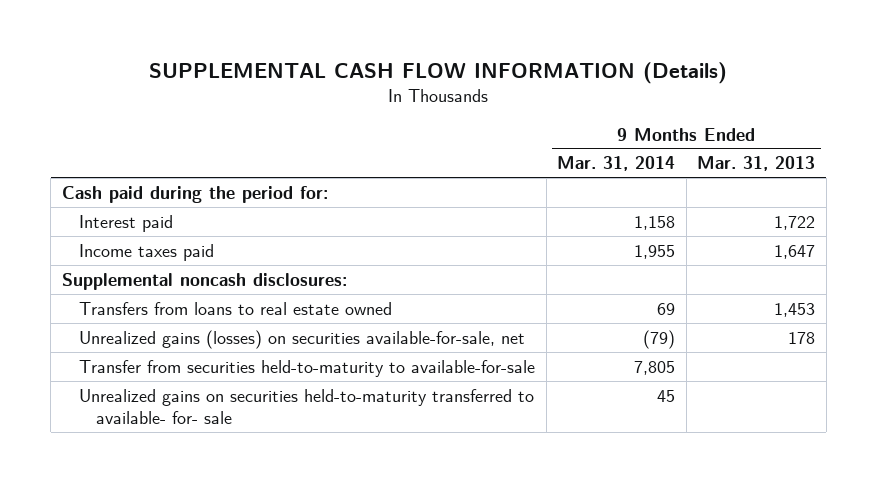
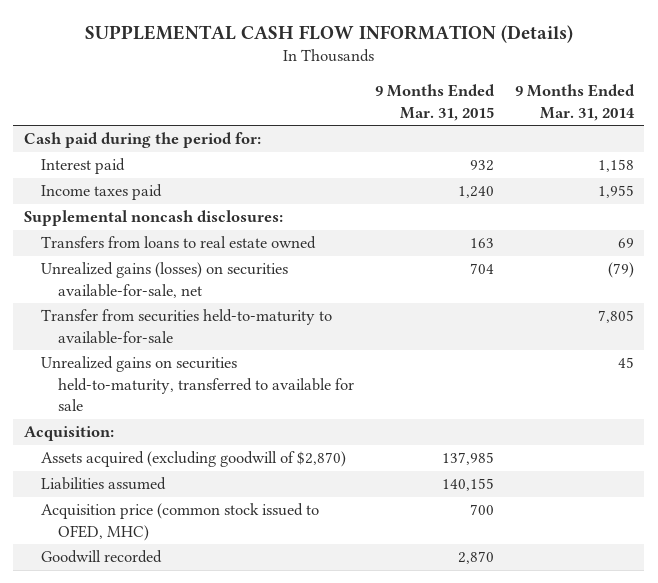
- | 9 Months Ended Mar. 31, 2014 | 9 Months Ended Mar. 31, 2013
+ | 9 Months Ended Mar. 31, 2015 | 9 Months Ended Mar. 31, 2014
- Unrealized gains on securities held-to-maturity transferred to available- for- sale | 45 |
+ Unrealized gains on securities held-to-maturity, transferred to available for sale | | 45
+ Acquisition:
+ Assets acquired (excluding goodwill of $2,870) | 137,985 |
+ Liabilities assumed | 140,155 |
+ Acquisition price (common stock issued to OFED, MHC) | 700 |
+ Goodwill recorded | 2,870 |

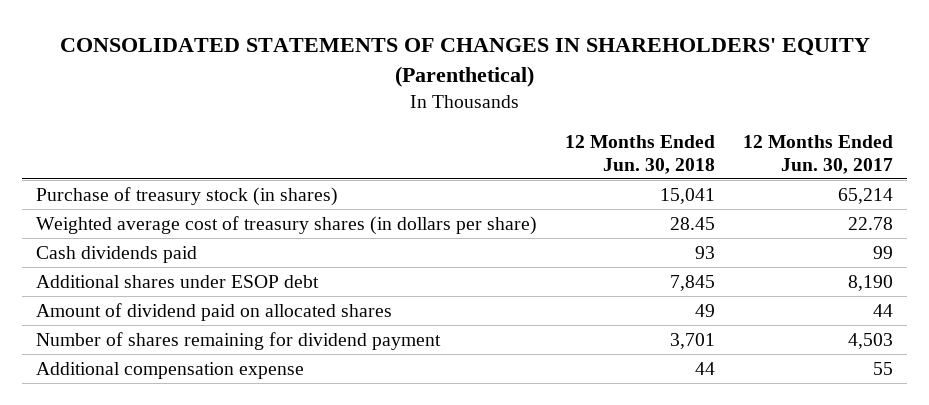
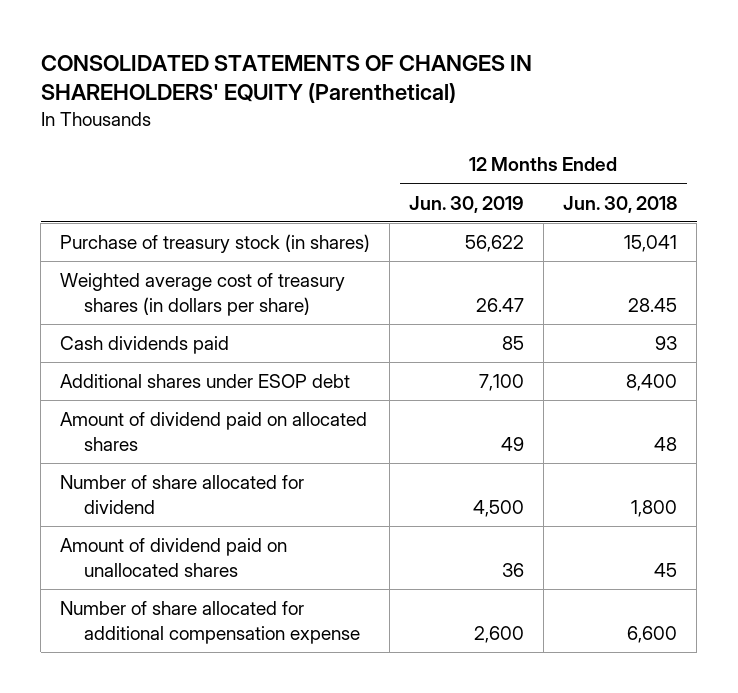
- | 12 Months Ended Jun. 30, 2018 | 12 Months Ended Jun. 30, 2017
+ | 12 Months Ended Jun. 30, 2019 | 12 Months Ended Jun. 30, 2018
- Additional shares under ESOP debt | 7,845 | 8,190
- Amount of dividend paid on allocated shares | 49 | 44
- Number of shares remaining for dividend payment | 3,701 | 4,503
- Additional compensation expense | 44 | 55
+ Additional shares under ESOP debt | 7,100 | 8,400
+ Amount of dividend paid on allocated shares | 49 | 48
+ Number of share allocated for dividend | 4,500 | 1,800
+ Amount of dividend paid on unallocated shares | 36 | 45
+ Number of share allocated for additional compensation expense | 2,600 | 6,600

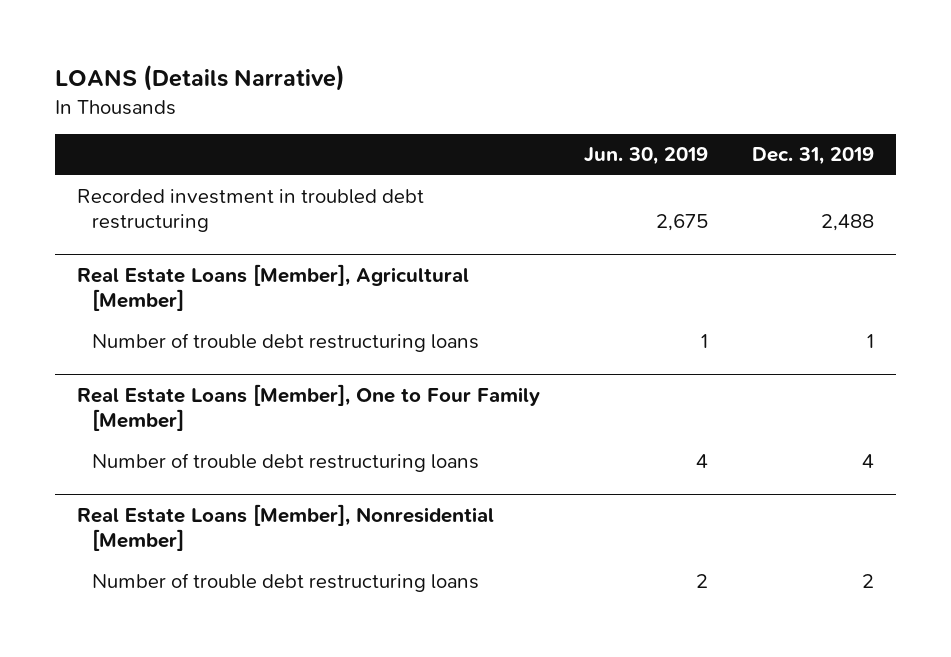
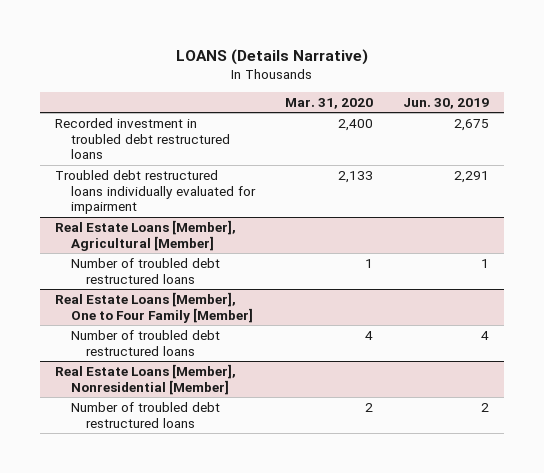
- | Jun. 30, 2019 | Dec. 31, 2019
+ | Mar. 31, 2020 | Jun. 30, 2019
- Recorded investment in troubled debt restructuring | 2,675 | 2,488
+ Recorded investment in troubled debt restructured loans | 2,400 | 2,675
+ Troubled debt restructured loans individually evaluated for impairment | 2,133 | 2,291
@ Real Estate Loans [Member], Agricultural [Member]
- Number of trouble debt restructuring loans | 1 | 1
+ Number of troubled debt restructured loans | 1 | 1
@ Real Estate Loans [Member], One to Four Family [Member]
- Number of trouble debt restructuring loans | 4 | 4
+ Number of troubled debt restructured loans | 4 | 4
@ Real Estate Loans [Member], Nonresidential [Member]
- Number of trouble debt restructuring loans | 2 | 2
+ Number of troubled debt restructured loans | 2 | 2

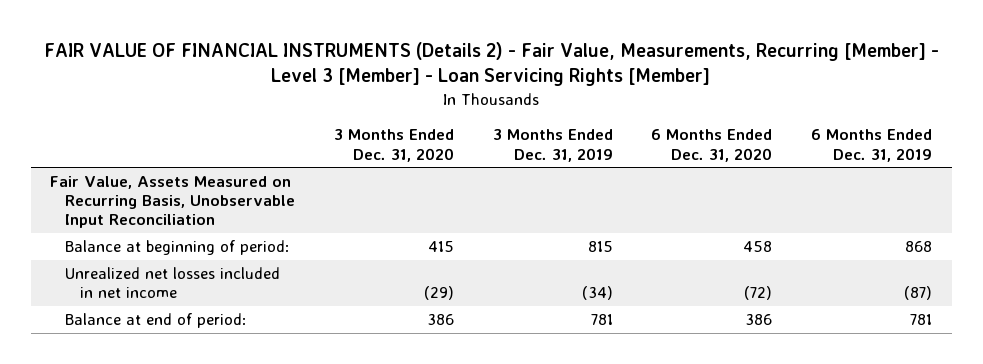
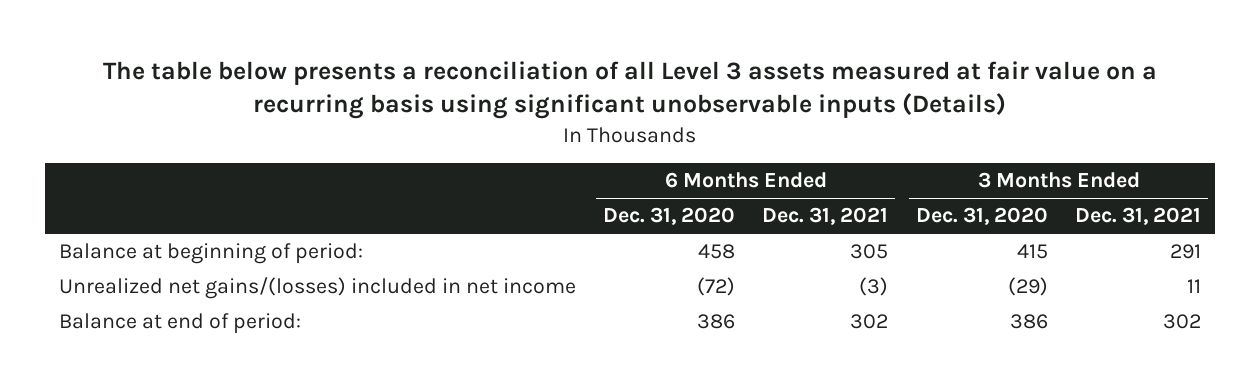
- FAIR VALUE OF FINANCIAL INSTRUMENTS (Details 2) - Fair Value, Measurements, Recurring [Member] - Level 3 [Member] - Loan Servicing Rights [Member]
+ The table below presents a reconciliation of all Level 3 assets measured at fair value on a recurring basis using significant unobservable inputs (Details)
- | 3 Months Ended Dec. 31, 2020 | 3 Months Ended Dec. 31, 2019 | 6 Months Ended Dec. 31, 2020 | 6 Months Ended Dec. 31, 2019
+ | 6 Months Ended Dec. 31, 2020 | 6 Months Ended Dec. 31, 2021 | 3 Months Ended Dec. 31, 2020 | 3 Months Ended Dec. 31, 2021
- Fair Value, Assets Measured on Recurring Basis, Unobservable Input Reconciliation
- Unrealized net losses included in net income | (29) | (34) | (72) | (87)
+ Unrealized net gains/(losses) included in net income | (72) | (3) | (29) | 11

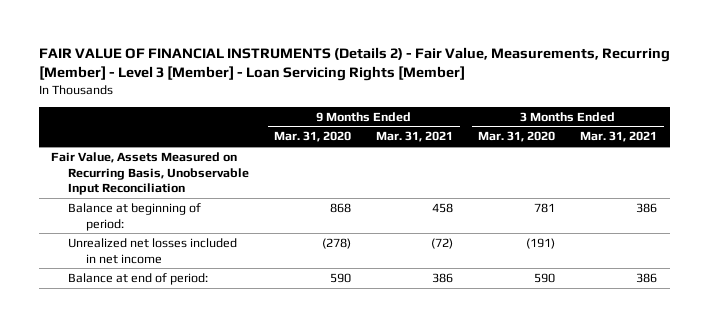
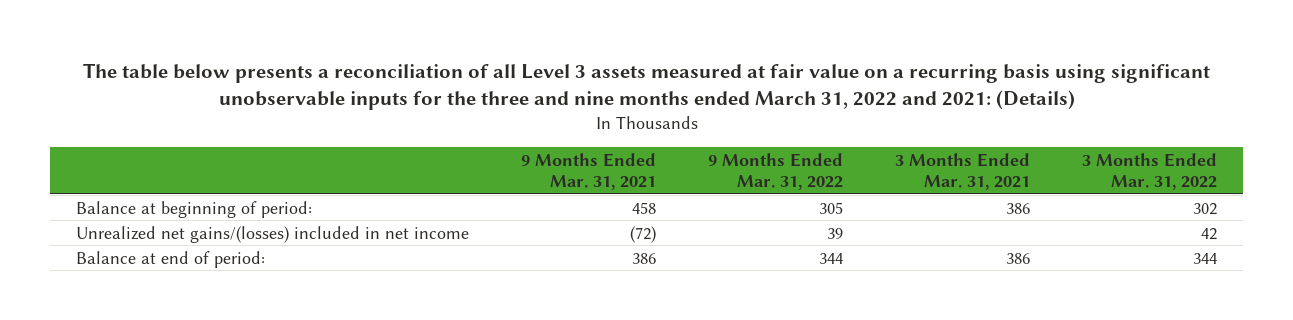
- FAIR VALUE OF FINANCIAL INSTRUMENTS (Details 2) - Fair Value, Measurements, Recurring [Member] - Level 3 [Member] - Loan Servicing Rights [Member]
+ The table below presents a reconciliation of all Level 3 assets measured at fair value on a recurring basis using significant unobservable inputs for the three and nine months ended March 31, 2022 and 2021: (Details)
- | 9 Months Ended Mar. 31, 2020 | 9 Months Ended Mar. 31, 2021 | 3 Months Ended Mar. 31, 2020 | 3 Months Ended Mar. 31, 2021
+ | 9 Months Ended Mar. 31, 2021 | 9 Months Ended Mar. 31, 2022 | 3 Months Ended Mar. 31, 2021 | 3 Months Ended Mar. 31, 2022
- Fair Value, Assets Measured on Recurring Basis, Unobservable Input Reconciliation
- Unrealized net losses included in net income | (278) | (72) | (191) |
+ Unrealized net gains/(losses) included in net income | (72) | 39 | | 42

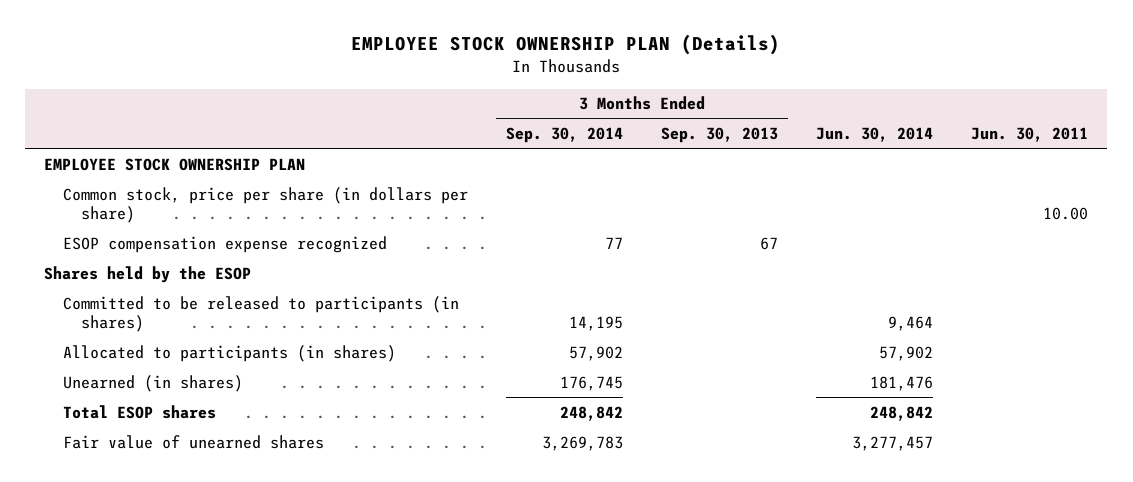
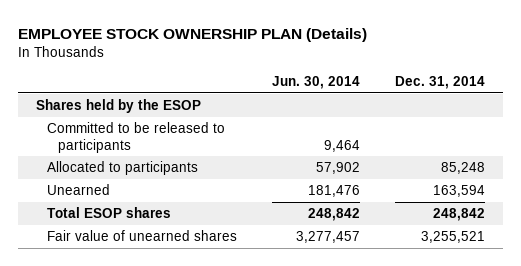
- | 3 Months Ended Sep. 30, 2014 | 3 Months Ended Sep. 30, 2013 | Jun. 30, 2014 | Jun. 30, 2011
+ | Jun. 30, 2014 | Dec. 31, 2014
- EMPLOYEE STOCK OWNERSHIP PLAN
- Common stock, price per share (in dollars per share) | | | | 10.00
- ESOP compensation expense recognized | 77 | 67 | |
- Committed to be released to participants (in shares) | 14,195 | | 9,464 |
- Allocated to participants (in shares) | 57,902 | | 57,902 |
- Unearned (in shares) | 176,745 | | 181,476 |
+ Committed to be released to participants | 9,464 |
+ Allocated to participants | 57,902 | 85,248
+ Unearned | 181,476 | 163,594

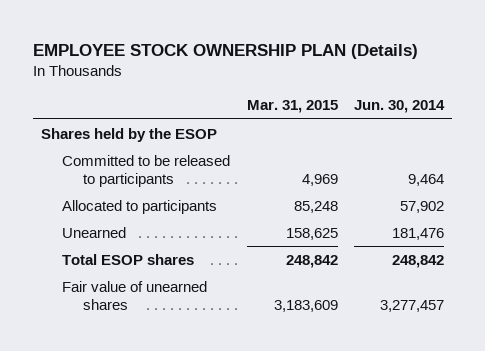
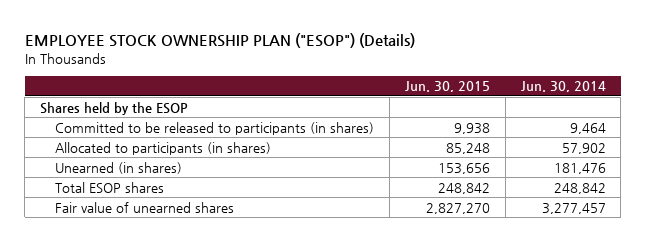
- EMPLOYEE STOCK OWNERSHIP PLAN (Details)
+ EMPLOYEE STOCK OWNERSHIP PLAN ("ESOP") (Details)
- | Mar. 31, 2015 | Jun. 30, 2014
+ | Jun. 30, 2015 | Jun. 30, 2014
- Committed to be released to participants | 4,969 | 9,464
- Allocated to participants | 85,248 | 57,902
- Unearned | 158,625 | 181,476
+ Committed to be released to participants (in shares) | 9,938 | 9,464
+ Allocated to participants (in shares) | 85,248 | 57,902
+ Unearned (in shares) | 153,656 | 181,476

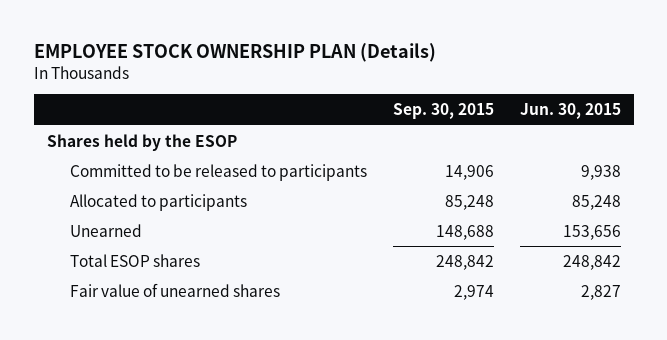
- EMPLOYEE STOCK OWNERSHIP PLAN ("ESOP") (Details)
+ EMPLOYEE STOCK OWNERSHIP PLAN (Details)
- | Jun. 30, 2015 | Jun. 30, 2014
+ | Sep. 30, 2015 | Jun. 30, 2015
- Committed to be released to participants (in shares) | 9,938 | 9,464
- Allocated to participants (in shares) | 85,248 | 57,902
- Unearned (in shares) | 153,656 | 181,476
+ Committed to be released to participants | 14,906 | 9,938
+ Allocated to participants | 85,248 | 85,248
+ Unearned | 148,688 | 153,656
- Fair value of unearned shares | 2,827,270 | 3,277,457
+ Fair value of unearned shares | 2,974 | 2,827

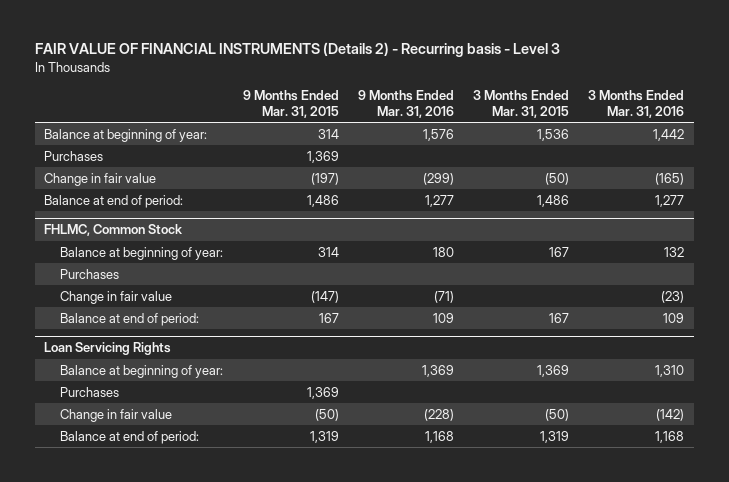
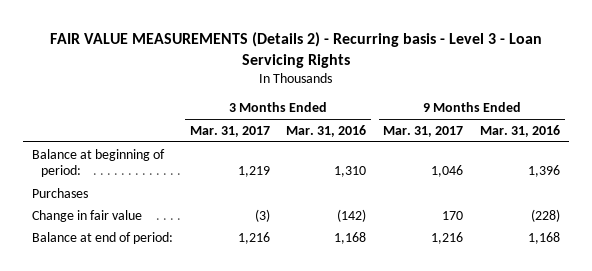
- FAIR VALUE OF FINANCIAL INSTRUMENTS (Details 2) - Recurring basis - Level 3
+ FAIR VALUE MEASUREMENTS (Details 2) - Recurring basis - Level 3 - Loan Servicing Rights
- | 9 Months Ended Mar. 31, 2015 | 9 Months Ended Mar. 31, 2016 | 3 Months Ended Mar. 31, 2015 | 3 Months Ended Mar. 31, 2016
+ | 3 Months Ended Mar. 31, 2017 | 3 Months Ended Mar. 31, 2016 | 9 Months Ended Mar. 31, 2017 | 9 Months Ended Mar. 31, 2016
- Balance at beginning of year: | 314 | 1,576 | 1,536 | 1,442
- Purchases | 1,369 | | |
- Change in fair value | (197) | (299) | (50) | (165)
- Balance at end of period: | 1,486 | 1,277 | 1,486 | 1,277
- FHLMC, Common Stock
- Balance at beginning of year: | 314 | 180 | 167 | 132
- Purchases
- Change in fair value | (147) | (71) | | (23)
- Balance at end of period: | 167 | 109 | 167 | 109
- Loan Servicing Rights
- Balance at beginning of year: | | 1,369 | 1,369 | 1,310
+ Balance at beginning of period: | 1,219 | 1,310 | 1,046 | 1,396

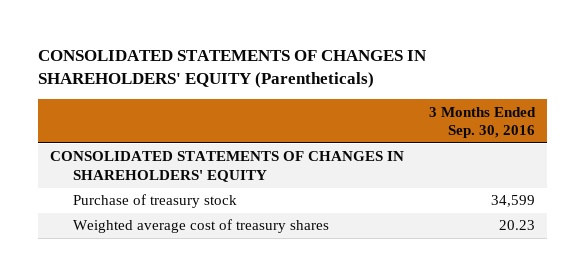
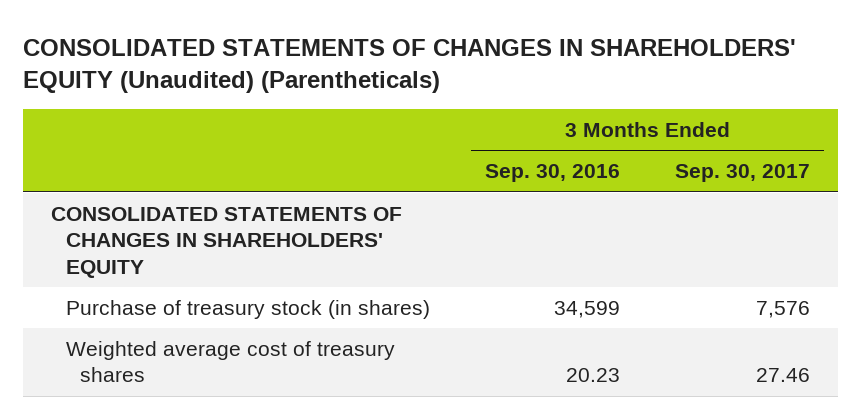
- CONSOLIDATED STATEMENTS OF CHANGES IN SHAREHOLDERS' EQUITY (Parentheticals)
+ CONSOLIDATED STATEMENTS OF CHANGES IN SHAREHOLDERS' EQUITY (Unaudited) (Parentheticals)
- | 3 Months Ended Sep. 30, 2016
+ | 3 Months Ended Sep. 30, 2016 | 3 Months Ended Sep. 30, 2017
- Purchase of treasury stock | 34,599
+ Purchase of treasury stock (in shares) | 34,599 | 7,576

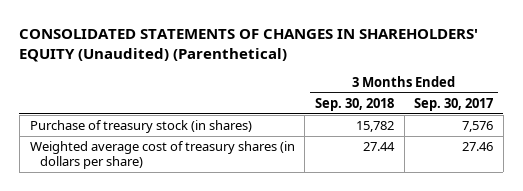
- CONSOLIDATED STATEMENTS OF CHANGES IN SHAREHOLDERS' EQUITY (Unaudited) (Parentheticals)
+ CONSOLIDATED STATEMENTS OF CHANGES IN SHAREHOLDERS' EQUITY (Unaudited) (Parenthetical)
- | 3 Months Ended Sep. 30, 2016 | 3 Months Ended Sep. 30, 2017
+ | 3 Months Ended Sep. 30, 2018 | 3 Months Ended Sep. 30, 2017
- CONSOLIDATED STATEMENTS OF CHANGES IN SHAREHOLDERS' EQUITY
- Weighted average cost of treasury shares | 20.23 | 27.46
+ Weighted average cost of treasury shares (in dollars per share) | 27.44 | 27.46

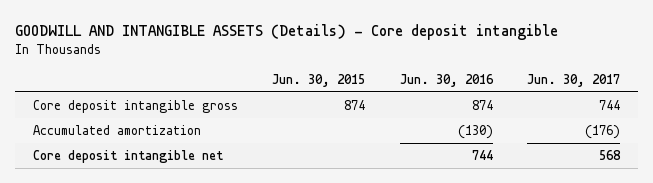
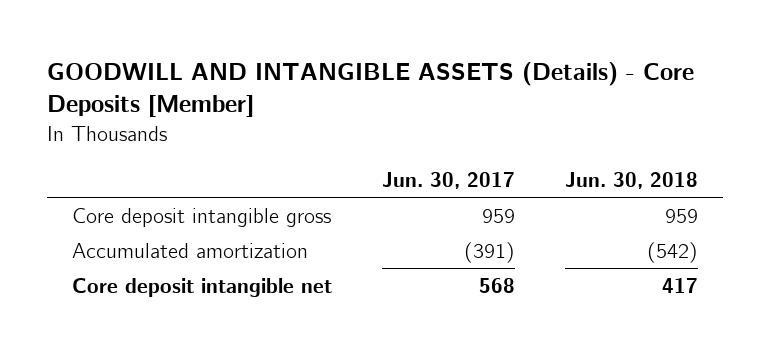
- GOODWILL AND INTANGIBLE ASSETS (Details) - Core deposit intangible
+ GOODWILL AND INTANGIBLE ASSETS (Details) - Core Deposits [Member]
- | Jun. 30, 2015 | Jun. 30, 2016 | Jun. 30, 2017
+ | Jun. 30, 2017 | Jun. 30, 2018
- Core deposit intangible gross | 874 | 874 | 744
- Accumulated amortization | | (130) | (176)
+ Core deposit intangible gross | 959 | 959
+ Accumulated amortization | (391) | (542)

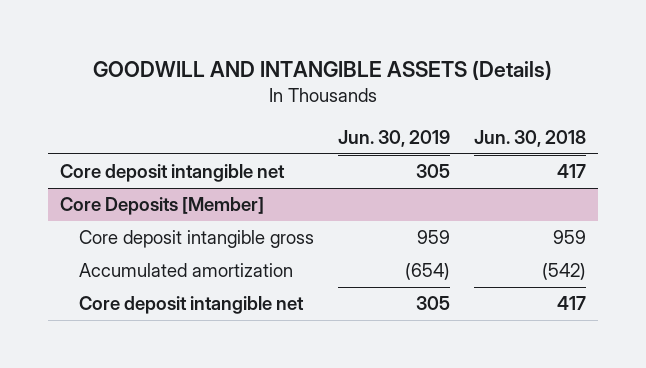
- GOODWILL AND INTANGIBLE ASSETS (Details) - Core Deposits [Member]
+ GOODWILL AND INTANGIBLE ASSETS (Details)
- | Jun. 30, 2017 | Jun. 30, 2018
+ | Jun. 30, 2019 | Jun. 30, 2018
+ Core deposit intangible net | 305 | 417
+ Core Deposits [Member]

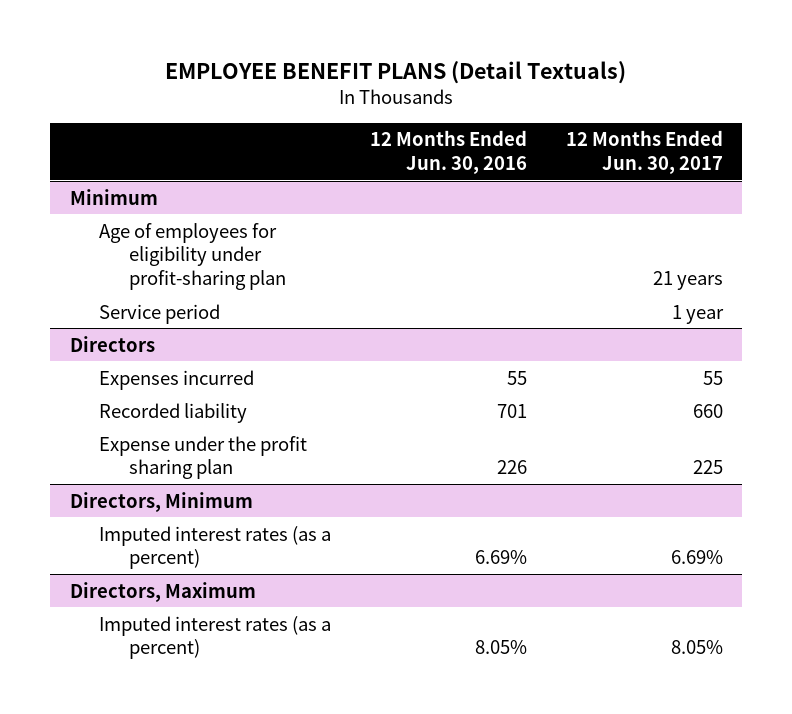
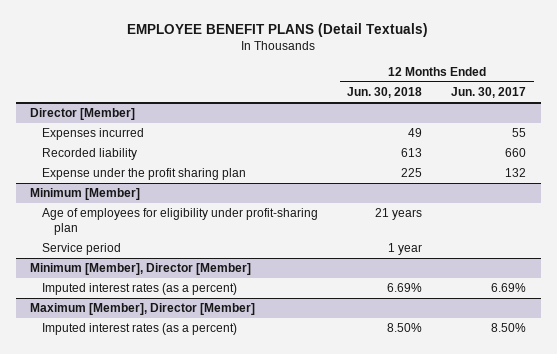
- | 12 Months Ended Jun. 30, 2016 | 12 Months Ended Jun. 30, 2017
+ | 12 Months Ended Jun. 30, 2018 | 12 Months Ended Jun. 30, 2017
- Minimum
- Age of employees for eligibility under profit-sharing plan | | 21 years
- Service period | | 1 year
- Directors
+ Director [Member]
- Expense under the profit sharing plan | 226 | 225
- Directors, Minimum
+ Expense under the profit sharing plan | 225 | 132
+ Minimum [Member]
+ Age of employees for eligibility under profit-sharing plan | 21 years |
+ Service period | 1 year |
+ Minimum [Member], Director [Member]
- Directors, Maximum
- Imputed interest rates (as a percent) | 8.05% | 8.05%
+ Maximum [Member], Director [Member]
+ Imputed interest rates (as a percent) | 8.50% | 8.50%

